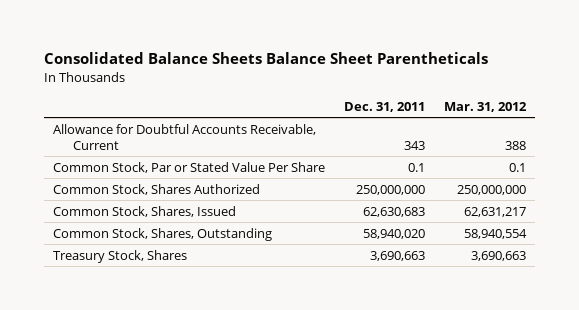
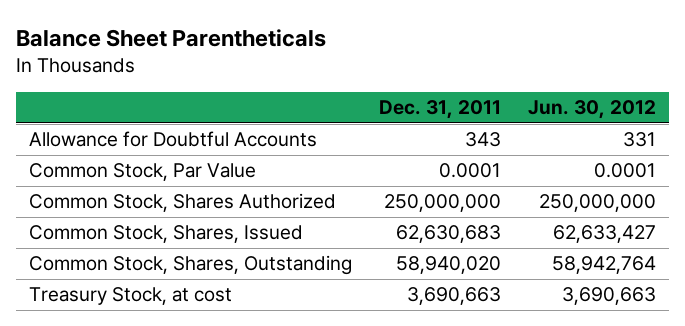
- Consolidated Balance Sheets Balance Sheet Parentheticals
+ Balance Sheet Parentheticals
- | Dec. 31, 2011 | Mar. 31, 2012
+ | Dec. 31, 2011 | Jun. 30, 2012
- Allowance for Doubtful Accounts Receivable, Current | 343 | 388
- Common Stock, Par or Stated Value Per Share | 0.1 | 0.1
+ Allowance for Doubtful Accounts | 343 | 331
+ Common Stock, Par Value | 0.0001 | 0.0001
- Treasury Stock, Shares | 3,690,663 | 3,690,663
+ Treasury Stock, at cost | 3,690,663 | 3,690,663

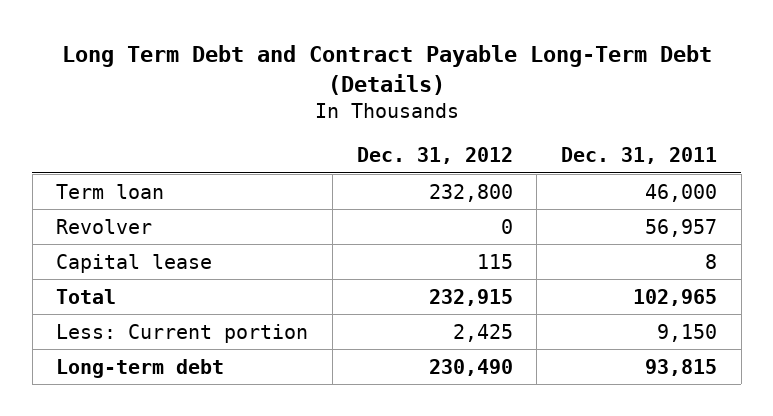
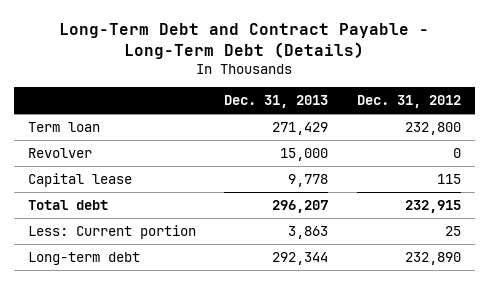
- Long Term Debt and Contract Payable Long-Term Debt (Details)
+ Long-Term Debt and Contract Payable - Long-Term Debt (Details)
- | Dec. 31, 2012 | Dec. 31, 2011
+ | Dec. 31, 2013 | Dec. 31, 2012
- Total | 232,915 | 102,965
- Less: Current portion | 2,425 | 9,150
- Long-term debt | 230,490 | 93,815
+ Total debt | 296,207 | 232,915
+ Less: Current portion | 3,863 | 25
+ Long-term debt | 292,344 | 232,890

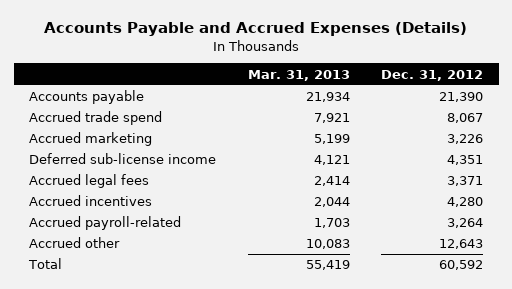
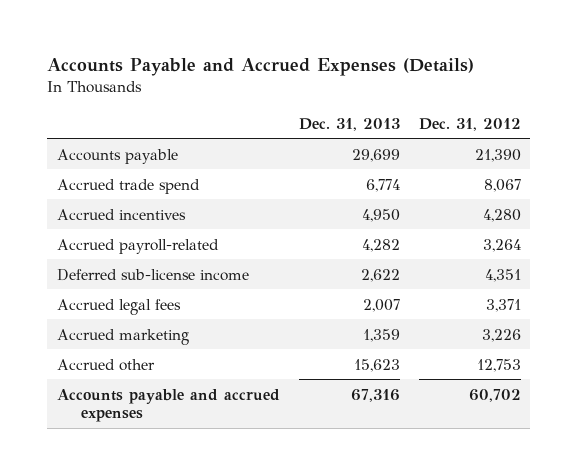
- | Mar. 31, 2013 | Dec. 31, 2012
+ | Dec. 31, 2013 | Dec. 31, 2012
- Accrued other | 10,083 | 12,643
- Total | 55,419 | 60,592
moved down: Deferred sub-license income | 2,622 | 4,351
moved down: Accrued legal fees | 2,007 | 3,371
moved down: Accrued marketing | 1,359 | 3,226
+ Accrued other | 15,623 | 12,753
+ Accounts payable and accrued expenses | 67,316 | 60,702

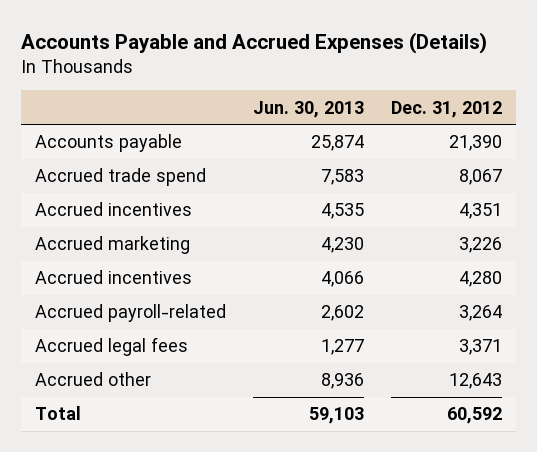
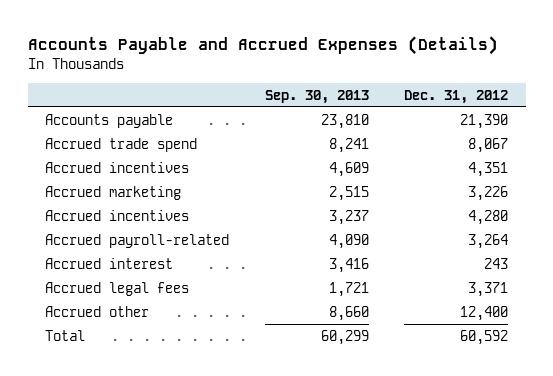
- | Jun. 30, 2013 | Dec. 31, 2012
+ | Sep. 30, 2013 | Dec. 31, 2012
+ Accrued interest | 3,416 | 243
- Accrued other | 8,936 | 12,643
+ Accrued other | 8,660 | 12,400

